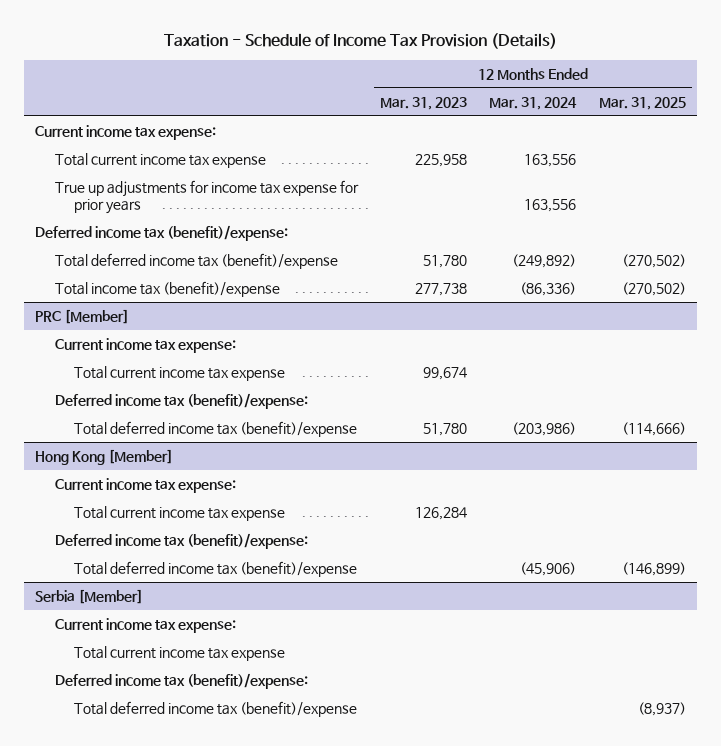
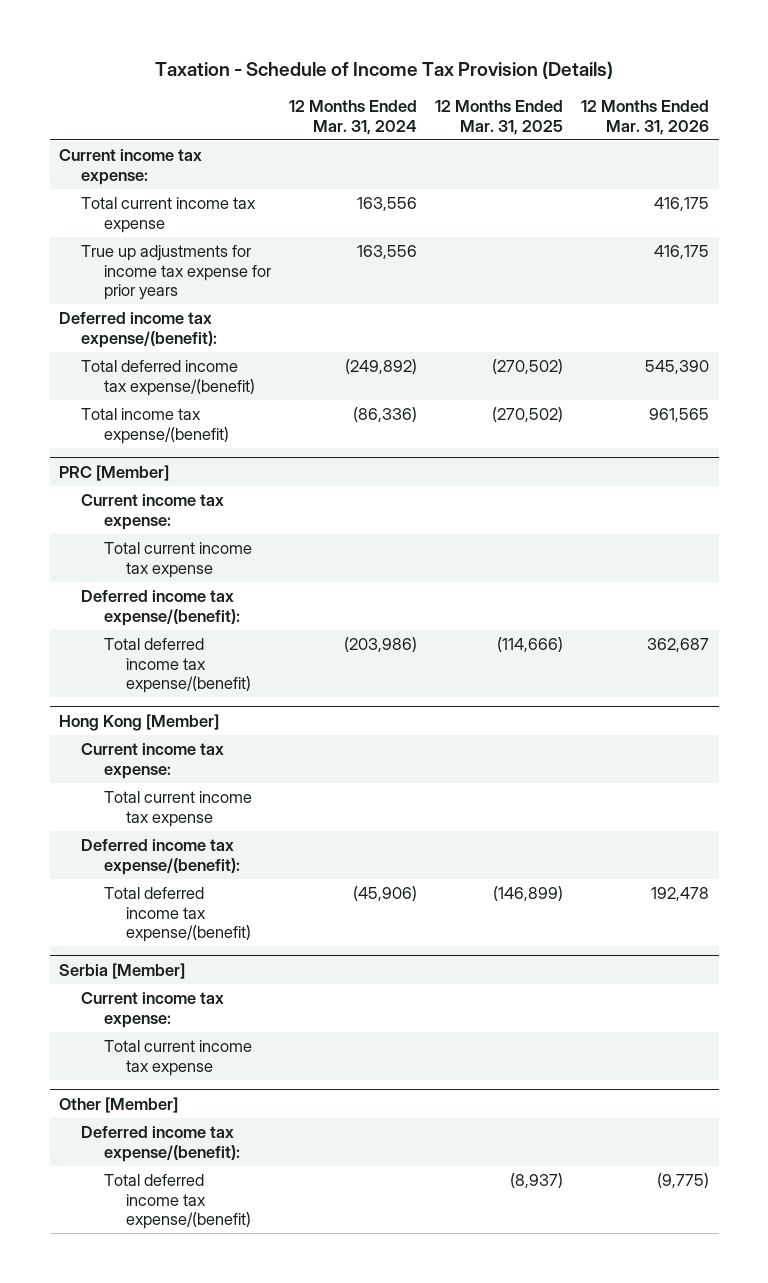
- | 12 Months Ended Mar. 31, 2023 | 12 Months Ended Mar. 31, 2024 | 12 Months Ended Mar. 31, 2025
+ | 12 Months Ended Mar. 31, 2024 | 12 Months Ended Mar. 31, 2025 | 12 Months Ended Mar. 31, 2026
- Deferred income tax (benefit)/expense:
- Total deferred income tax (benefit)/expense | 51,780 | (249,892) | (270,502)
- Total income tax (benefit)/expense | 277,738 | (86,336) | (270,502)
+ Deferred income tax expense/(benefit):
+ Total deferred income tax expense/(benefit) | (249,892) | (270,502) | 545,390
+ Total income tax expense/(benefit) | (86,336) | (270,502) | 961,565
@ PRC [Member]
- Deferred income tax (benefit)/expense:
- Total deferred income tax (benefit)/expense | 51,780 | (203,986) | (114,666)
+ Deferred income tax expense/(benefit):
+ Total deferred income tax expense/(benefit) | (203,986) | (114,666) | 362,687
@ Hong Kong [Member]
- Deferred income tax (benefit)/expense:
- Total deferred income tax (benefit)/expense | | (45,906) | (146,899)
+ Deferred income tax expense/(benefit):
+ Total deferred income tax expense/(benefit) | (45,906) | (146,899) | 192,478
@ Serbia [Member]
- Deferred income tax (benefit)/expense:
- Total deferred income tax (benefit)/expense | | | (8,937)
+ Other [Member]
+ Deferred income tax expense/(benefit):
+ Total deferred income tax expense/(benefit) | | (8,937) | (9,775)

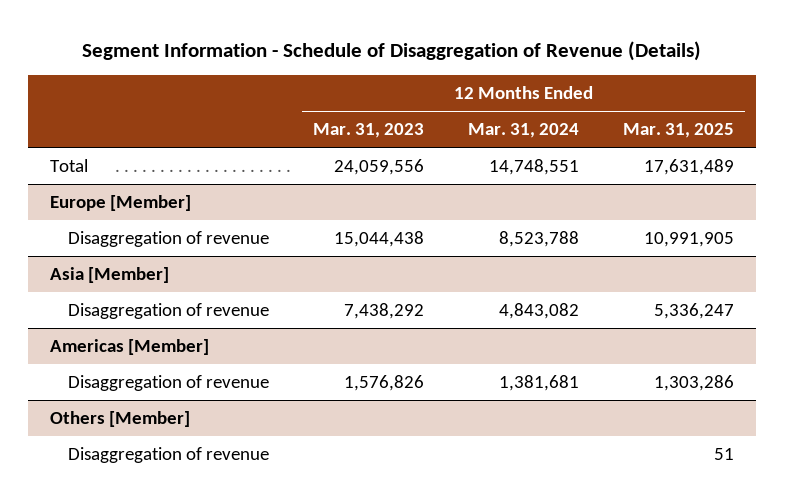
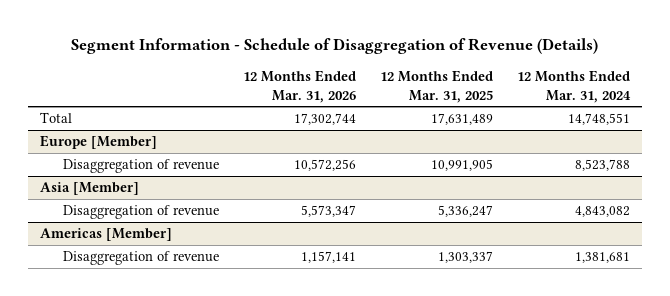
- | 12 Months Ended Mar. 31, 2023 | 12 Months Ended Mar. 31, 2024 | 12 Months Ended Mar. 31, 2025
+ | 12 Months Ended Mar. 31, 2026 | 12 Months Ended Mar. 31, 2025 | 12 Months Ended Mar. 31, 2024
@ Americas [Member]
- Disaggregation of revenue | 1,576,826 | 1,381,681 | 1,303,286
- Others [Member]
- Disaggregation of revenue | | | 51
@ Americas [Member]
+ Disaggregation of revenue | 1,157,141 | 1,303,337 | 1,381,681

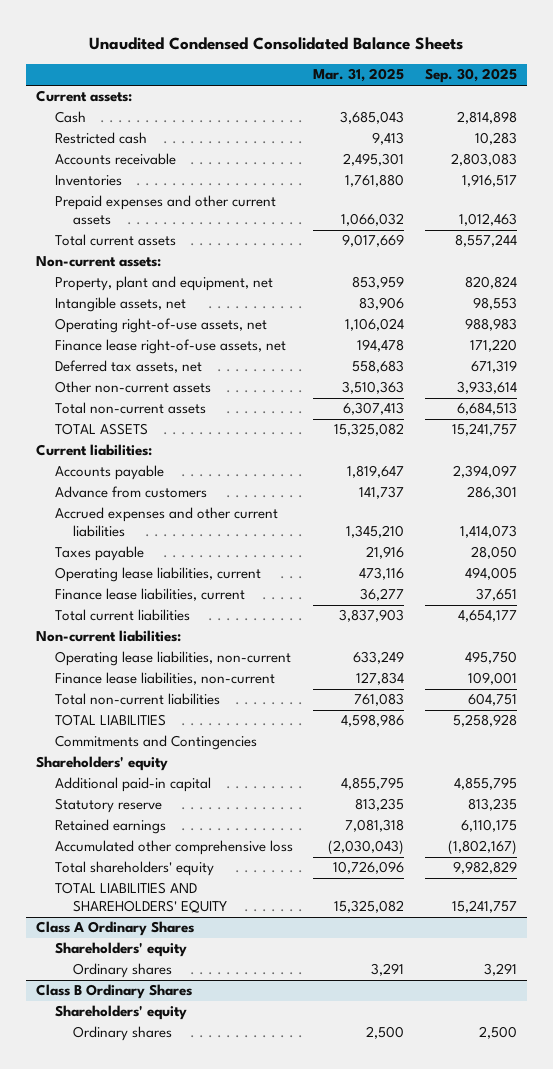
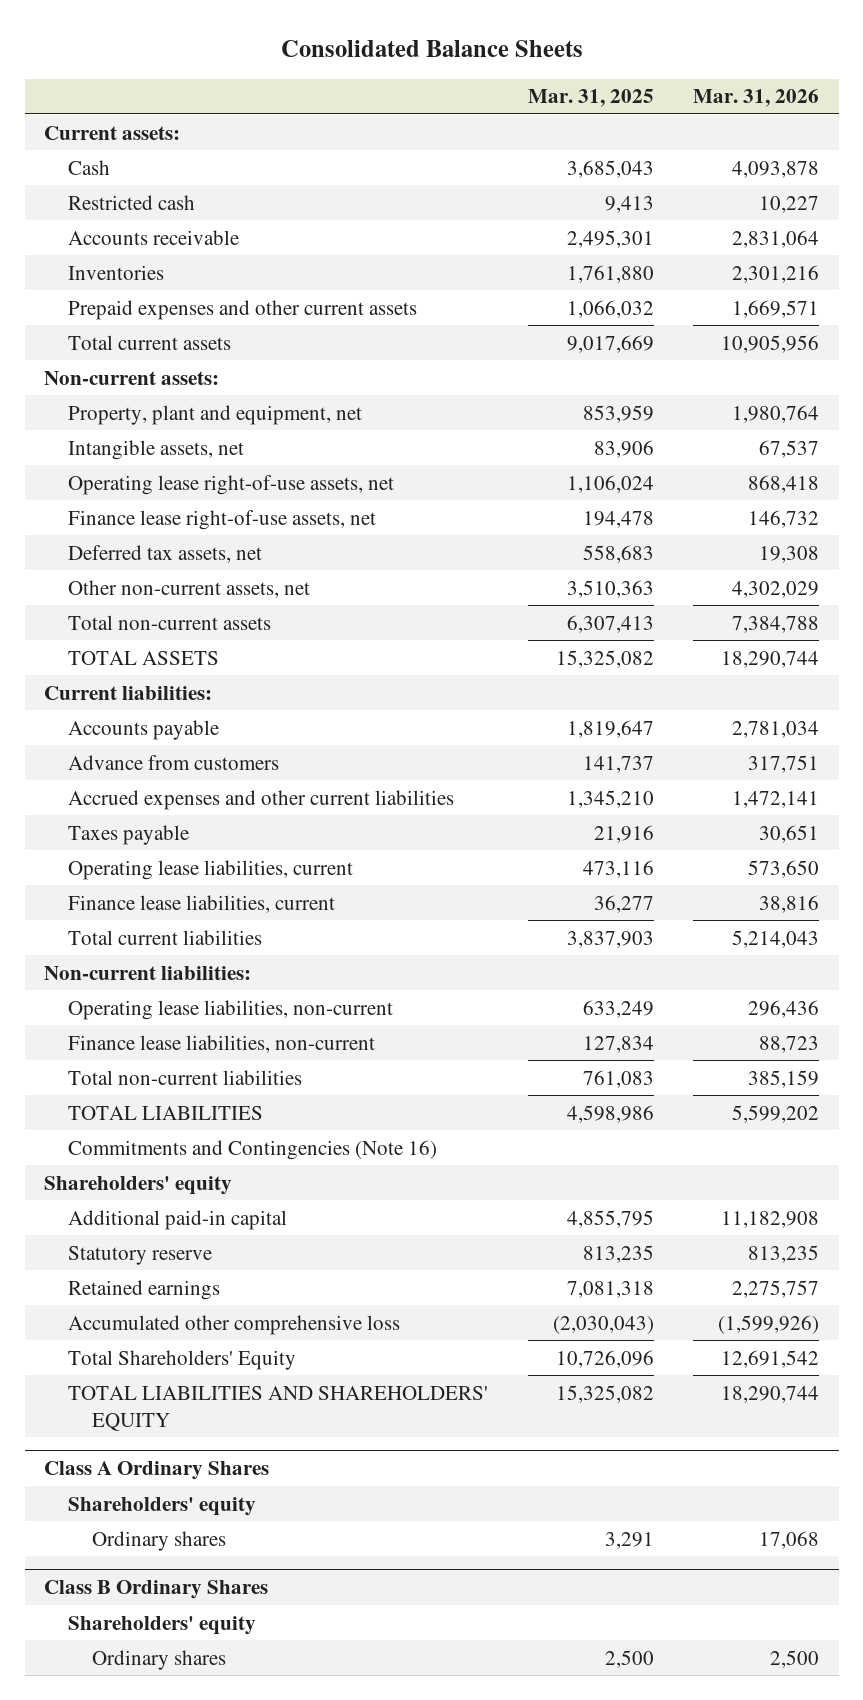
- Unaudited Condensed Consolidated Balance Sheets
+ Consolidated Balance Sheets
- | Mar. 31, 2025 | Sep. 30, 2025
+ | Mar. 31, 2025 | Mar. 31, 2026
- Operating right-of-use assets, net | 1,106,024 | 988,983
+ Operating lease right-of-use assets, net | 1,106,024 | 868,418
- Other non-current assets | 3,510,363 | 3,933,614
+ Other non-current assets, net | 3,510,363 | 4,302,029
- Commitments and Contingencies
+ Commitments and Contingencies (Note 16)
- Total shareholders' equity | 10,726,096 | 9,982,829
+ Total Shareholders' Equity | 10,726,096 | 12,691,542

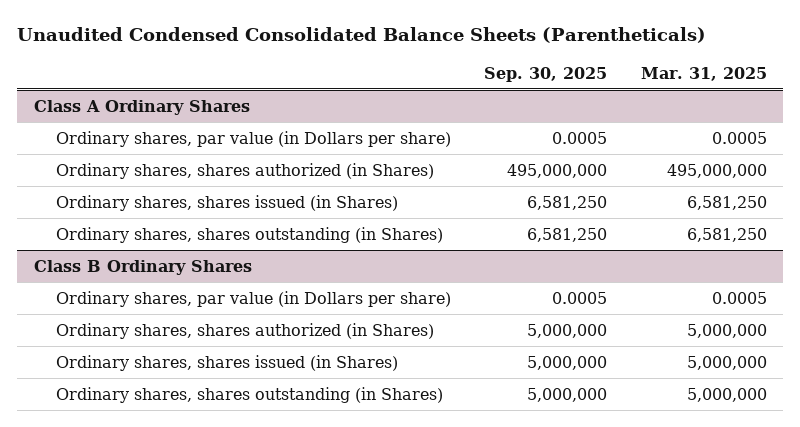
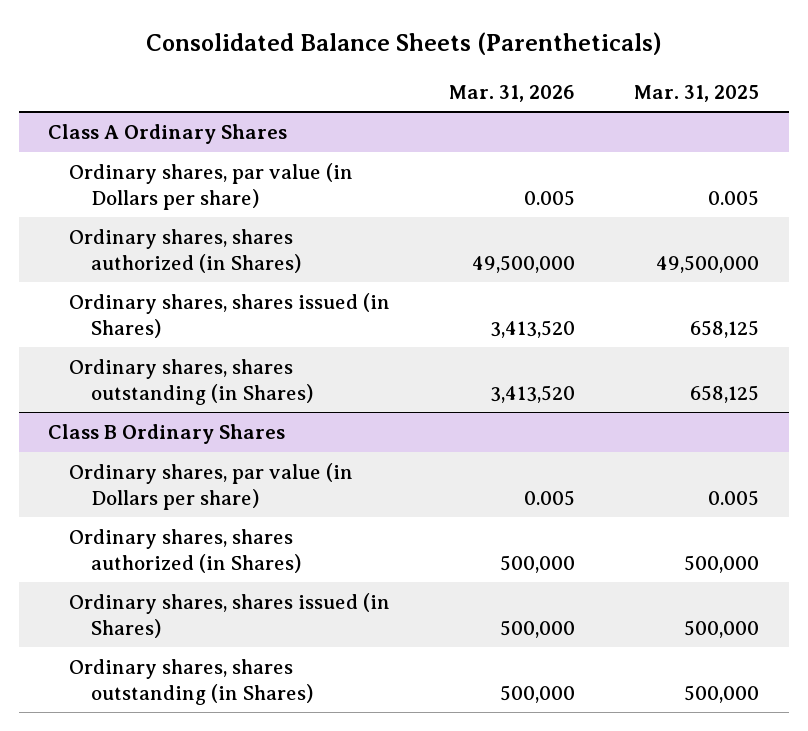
- Unaudited Condensed Consolidated Balance Sheets (Parentheticals)
+ Consolidated Balance Sheets (Parentheticals)
- | Sep. 30, 2025 | Mar. 31, 2025
+ | Mar. 31, 2026 | Mar. 31, 2025
@ Class A Ordinary Shares
- Ordinary shares, par value (in Dollars per share) | 0.0005 | 0.0005
- Ordinary shares, shares authorized (in Shares) | 495,000,000 | 495,000,000
- Ordinary shares, shares issued (in Shares) | 6,581,250 | 6,581,250
- Ordinary shares, shares outstanding (in Shares) | 6,581,250 | 6,581,250
+ Ordinary shares, par value (in Dollars per share) | 0.005 | 0.005
+ Ordinary shares, shares authorized (in Shares) | 49,500,000 | 49,500,000
+ Ordinary shares, shares issued (in Shares) | 3,413,520 | 658,125
+ Ordinary shares, shares outstanding (in Shares) | 3,413,520 | 658,125
@ Class B Ordinary Shares
- Ordinary shares, par value (in Dollars per share) | 0.0005 | 0.0005
- Ordinary shares, shares authorized (in Shares) | 5,000,000 | 5,000,000
- Ordinary shares, shares issued (in Shares) | 5,000,000 | 5,000,000
- Ordinary shares, shares outstanding (in Shares) | 5,000,000 | 5,000,000
+ Ordinary shares, par value (in Dollars per share) | 0.005 | 0.005
+ Ordinary shares, shares authorized (in Shares) | 500,000 | 500,000
+ Ordinary shares, shares issued (in Shares) | 500,000 | 500,000
+ Ordinary shares, shares outstanding (in Shares) | 500,000 | 500,000

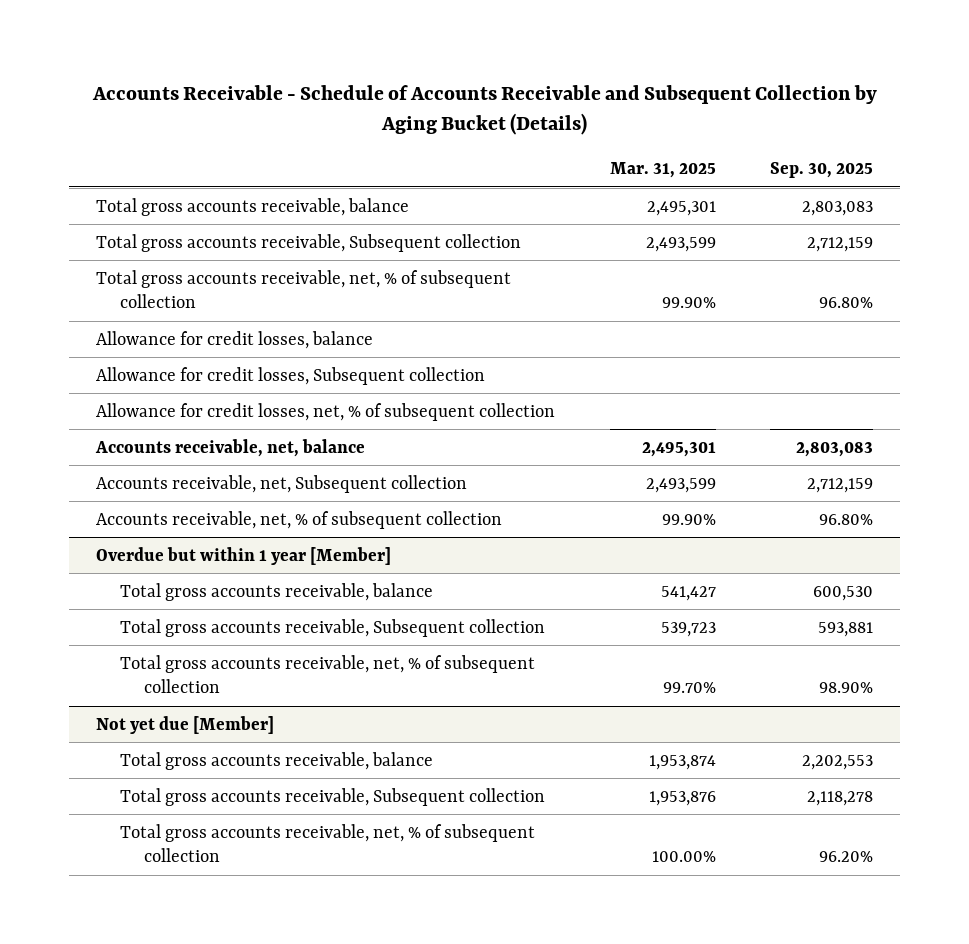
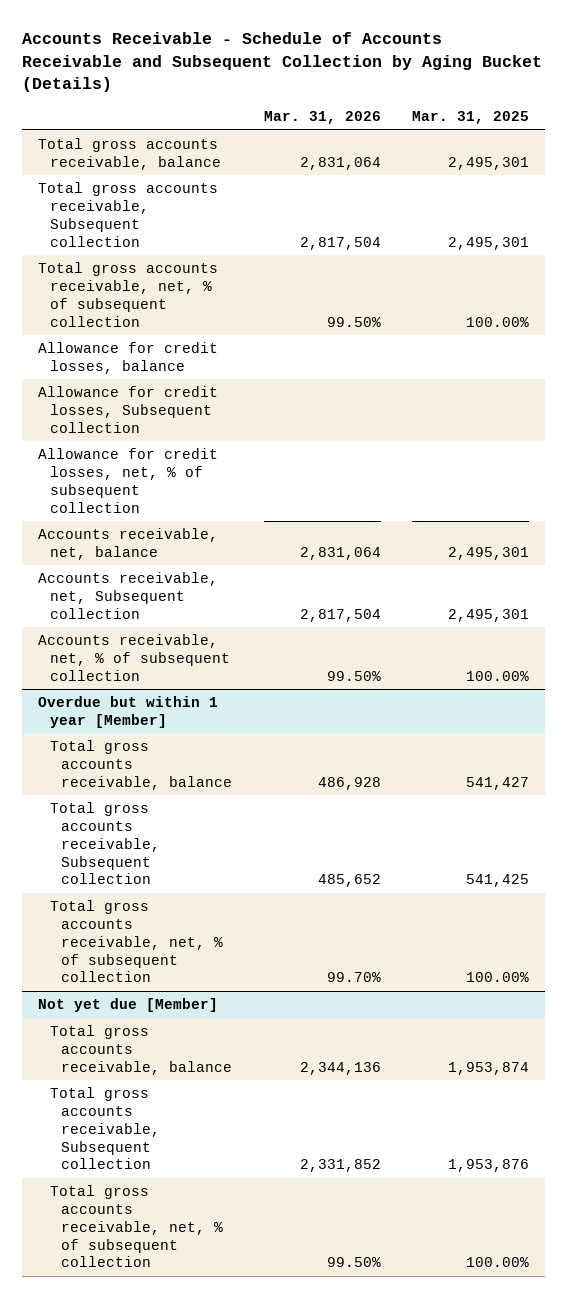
- | Mar. 31, 2025 | Sep. 30, 2025
+ | Mar. 31, 2026 | Mar. 31, 2025
- Total gross accounts receivable, Subsequent collection | 2,493,599 | 2,712,159
- Total gross accounts receivable, net, % of subsequent collection | 99.90% | 96.80%
+ Total gross accounts receivable, Subsequent collection | 2,817,504 | 2,495,301
+ Total gross accounts receivable, net, % of subsequent collection | 99.50% | 100.00%
- Accounts receivable, net, Subsequent collection | 2,493,599 | 2,712,159
- Accounts receivable, net, % of subsequent collection | 99.90% | 96.80%
+ Accounts receivable, net, Subsequent collection | 2,817,504 | 2,495,301
+ Accounts receivable, net, % of subsequent collection | 99.50% | 100.00%
@ Overdue but within 1 year [Member]
- Total gross accounts receivable, Subsequent collection | 539,723 | 593,881
- Total gross accounts receivable, net, % of subsequent collection | 99.70% | 98.90%
+ Total gross accounts receivable, Subsequent collection | 485,652 | 541,425
+ Total gross accounts receivable, net, % of subsequent collection | 99.70% | 100.00%

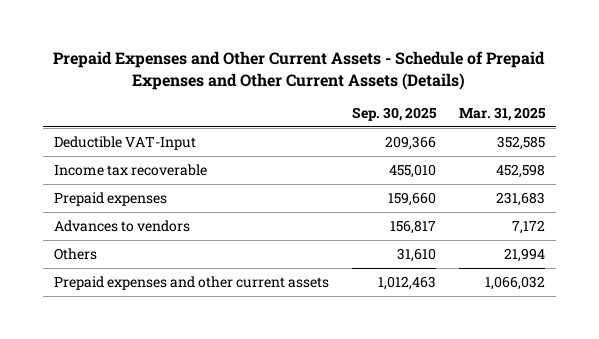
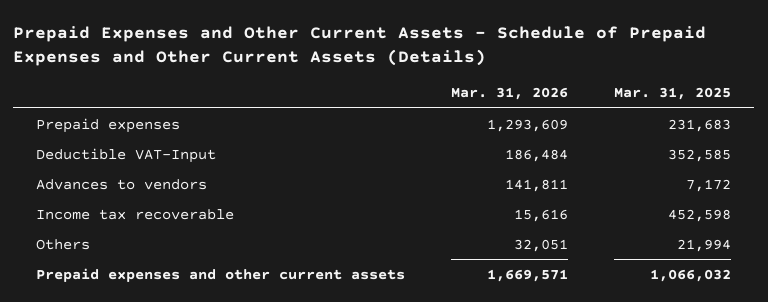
- | Sep. 30, 2025 | Mar. 31, 2025
+ | Mar. 31, 2026 | Mar. 31, 2025
moved down: Deductible VAT-Input | 186,484 | 352,585
moved down: Income tax recoverable | 15,616 | 452,598

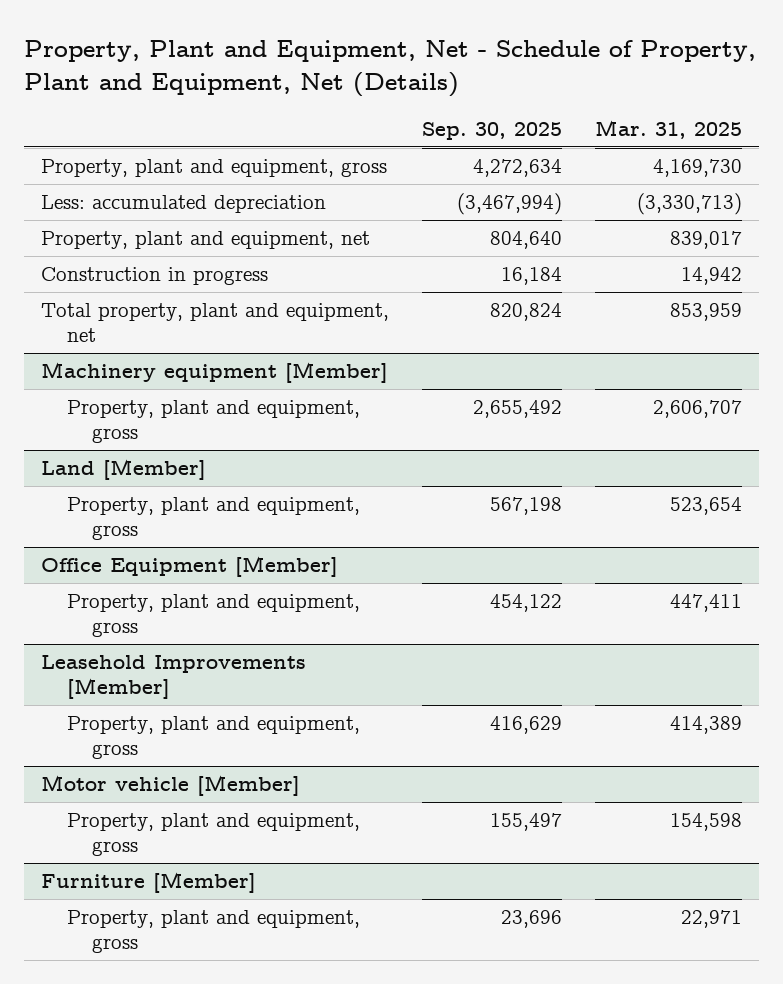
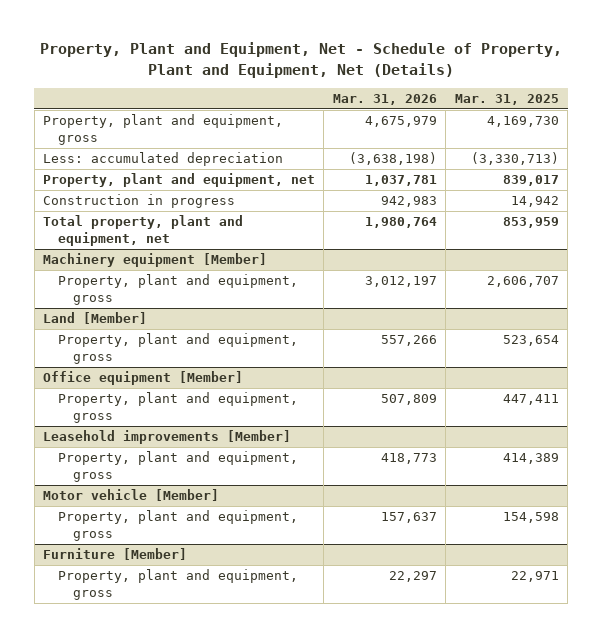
- | Sep. 30, 2025 | Mar. 31, 2025
+ | Mar. 31, 2026 | Mar. 31, 2025
- Office Equipment [Member]
+ Office equipment [Member]
- Leasehold Improvements [Member]
+ Leasehold improvements [Member]

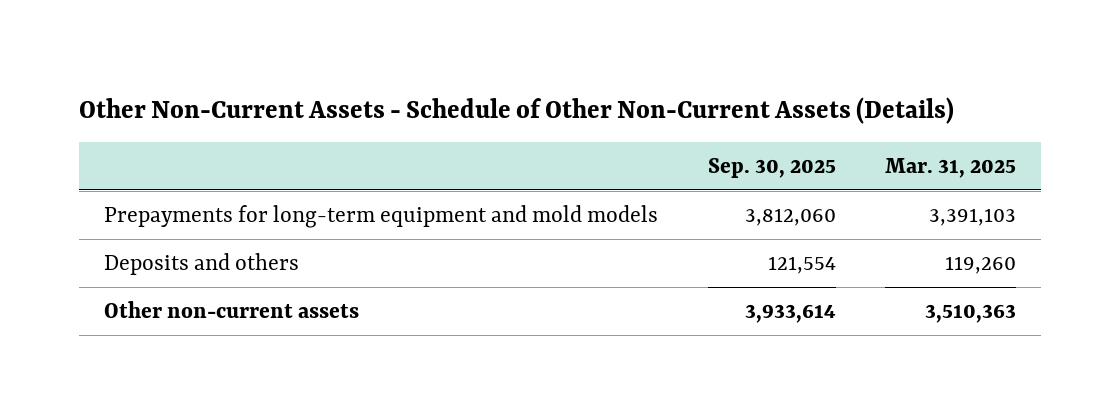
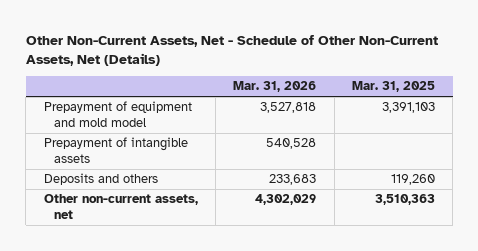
- Other Non-Current Assets - Schedule of Other Non-Current Assets (Details)
+ Other Non-Current Assets, Net - Schedule of Other Non-Current Assets, Net (Details)
- | Sep. 30, 2025 | Mar. 31, 2025
+ | Mar. 31, 2026 | Mar. 31, 2025
- Prepayments for long-term equipment and mold models | 3,812,060 | 3,391,103
+ Prepayment of equipment and mold model | 3,527,818 | 3,391,103
+ Prepayment of intangible assets | 540,528 |
- Other non-current assets | 3,933,614 | 3,510,363
+ Other non-current assets, net | 4,302,029 | 3,510,363

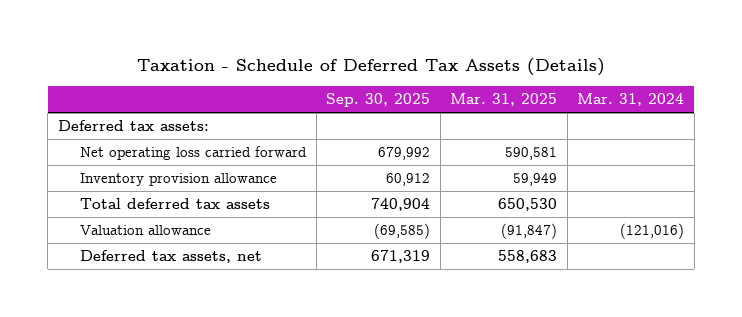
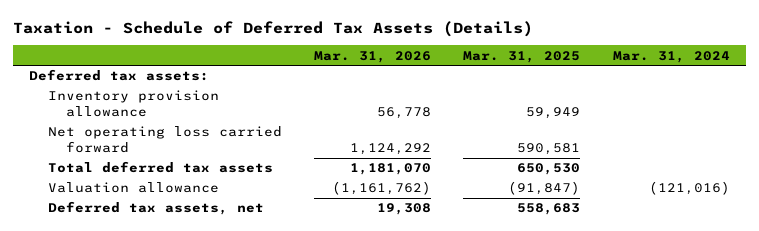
- | Sep. 30, 2025 | Mar. 31, 2025 | Mar. 31, 2024
+ | Mar. 31, 2026 | Mar. 31, 2025 | Mar. 31, 2024
moved down: Net operating loss carried forward | 1,124,292 | 590,581 |

